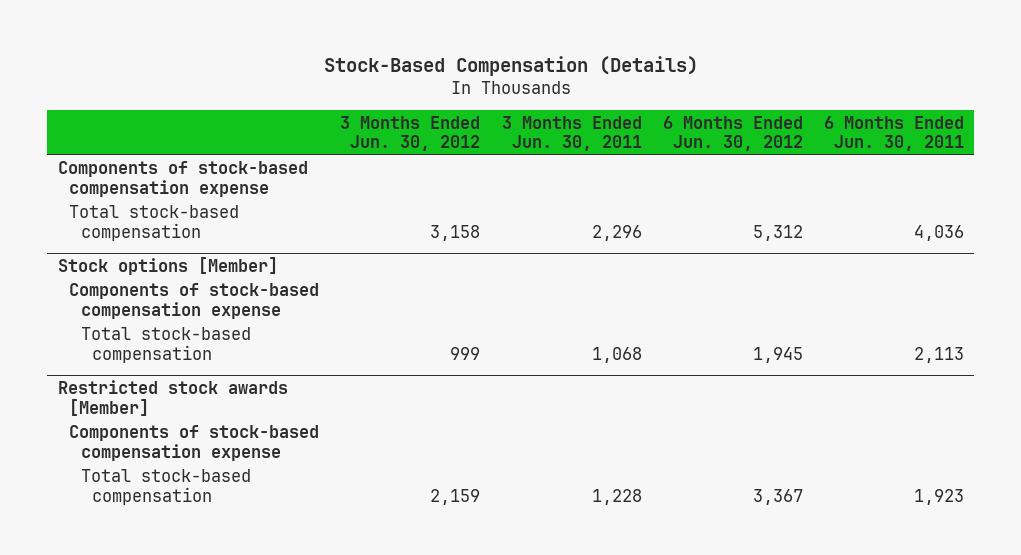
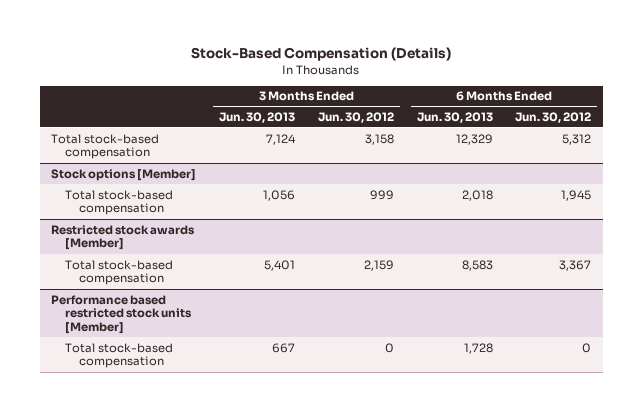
- | 3 Months Ended Jun. 30, 2012 | 3 Months Ended Jun. 30, 2011 | 6 Months Ended Jun. 30, 2012 | 6 Months Ended Jun. 30, 2011
+ | 3 Months Ended Jun. 30, 2013 | 3 Months Ended Jun. 30, 2012 | 6 Months Ended Jun. 30, 2013 | 6 Months Ended Jun. 30, 2012
- Components of stock-based compensation expense
@ Stock options [Member]
- Components of stock-based compensation expense
@ Restricted stock awards [Member]
- Components of stock-based compensation expense
+ Performance based restricted stock units [Member]
+ Total stock-based compensation | 667 | 0 | 1,728 | 0

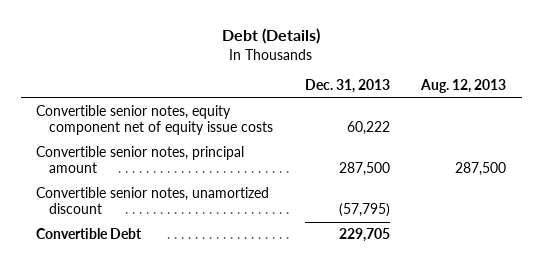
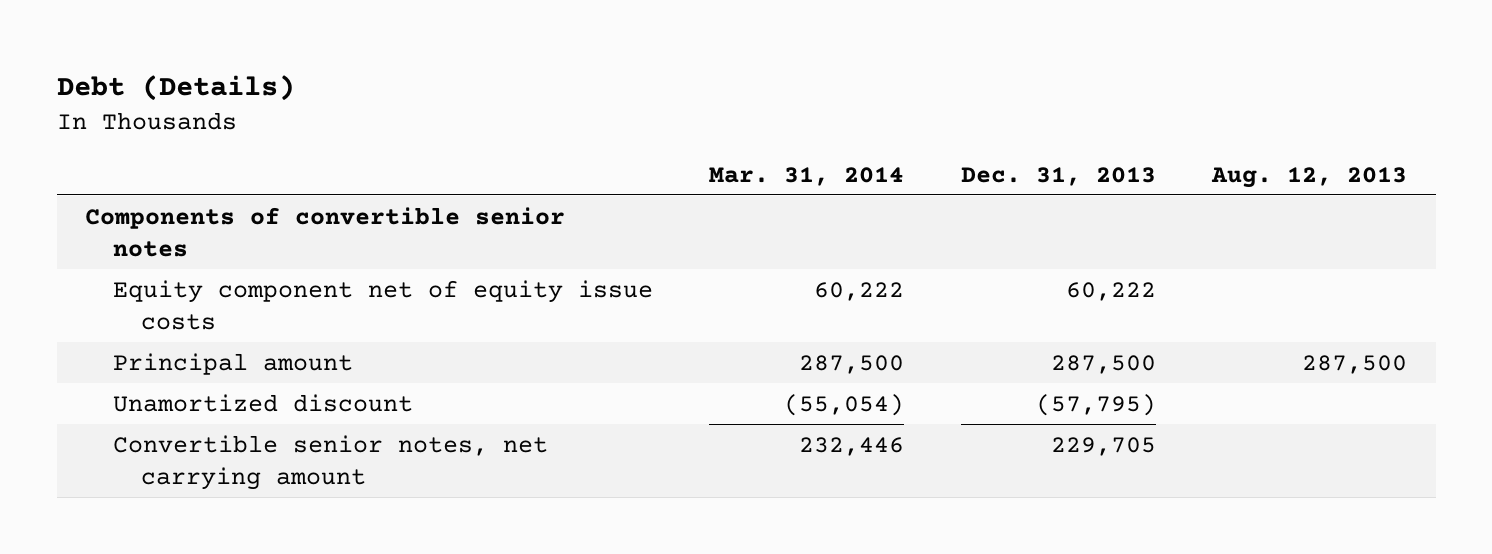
- | Dec. 31, 2013 | Aug. 12, 2013
+ | Mar. 31, 2014 | Dec. 31, 2013 | Aug. 12, 2013
- Convertible senior notes, equity component net of equity issue costs | 60,222 |
- Convertible senior notes, principal amount | 287,500 | 287,500
- Convertible senior notes, unamortized discount | (57,795) |
- Convertible Debt | 229,705 |
+ Components of convertible senior notes
+ Equity component net of equity issue costs | 60,222 | 60,222 |
+ Principal amount | 287,500 | 287,500 | 287,500
+ Unamortized discount | (55,054) | (57,795) |
+ Convertible senior notes, net carrying amount | 232,446 | 229,705 |

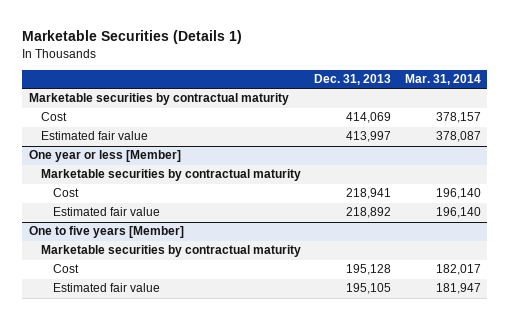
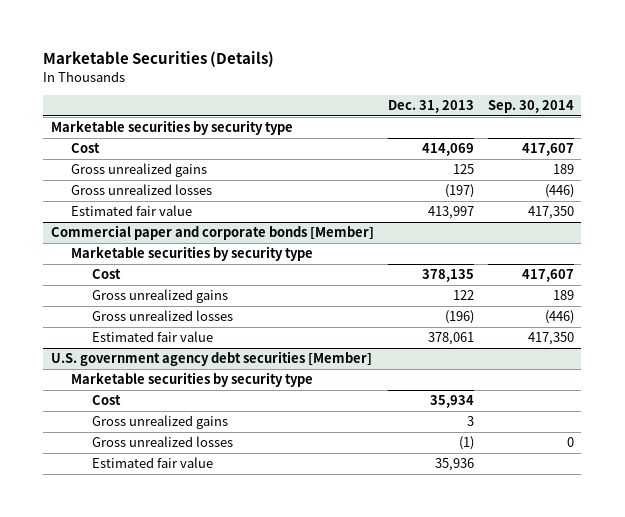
- Marketable Securities (Details 1)
+ Marketable Securities (Details)
- | Dec. 31, 2013 | Mar. 31, 2014
+ | Dec. 31, 2013 | Sep. 30, 2014
- Marketable securities by contractual maturity
+ Marketable securities by security type
+ Gross unrealized gains | 125 | 189
+ Gross unrealized losses | (197) | (446)
- One year or less [Member]
- Marketable securities by contractual maturity
- Cost | 218,941 | 196,140
- Estimated fair value | 218,892 | 196,140
- One to five years [Member]
- Marketable securities by contractual maturity
- Cost | 195,128 | 182,017
- Estimated fair value | 195,105 | 181,947
+ Commercial paper and corporate bonds [Member]
+ Marketable securities by security type
+ Cost | 378,135 | 417,607
+ Gross unrealized gains | 122 | 189
+ Gross unrealized losses | (196) | (446)
+ Estimated fair value | 378,061 | 417,350
+ U.S. government agency debt securities [Member]
+ Marketable securities by security type
+ Cost | 35,934 |
+ Gross unrealized gains | 3 |
+ Gross unrealized losses | (1) | 0
+ Estimated fair value | 35,936 |

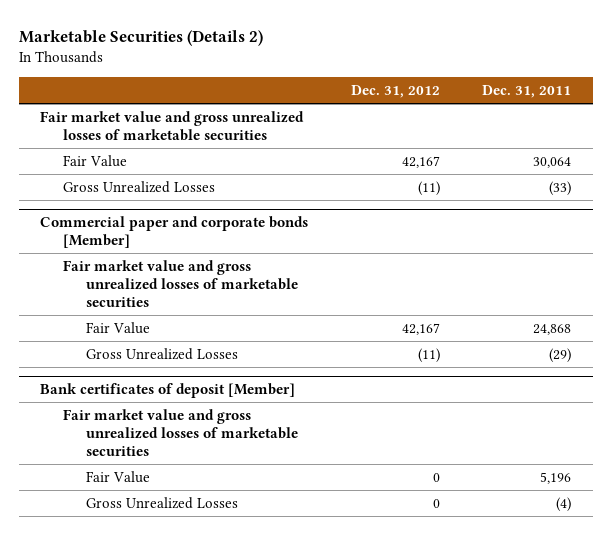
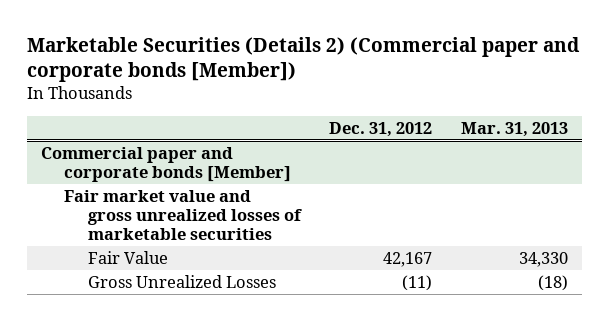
- Marketable Securities (Details 2)
+ Marketable Securities (Details 2) (Commercial paper and corporate bonds [Member])
- | Dec. 31, 2012 | Dec. 31, 2011
+ | Dec. 31, 2012 | Mar. 31, 2013
- Fair market value and gross unrealized losses of marketable securities
- Fair Value | 42,167 | 30,064
- Gross Unrealized Losses | (11) | (33)
- Bank certificates of deposit [Member]
- Fair market value and gross unrealized losses of marketable securities
- Fair Value | 0 | 5,196
- Gross Unrealized Losses | 0 | (4)

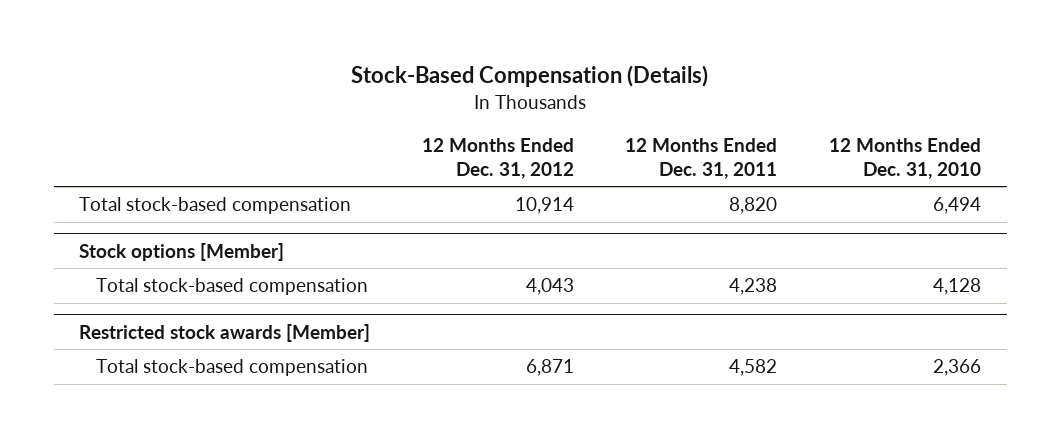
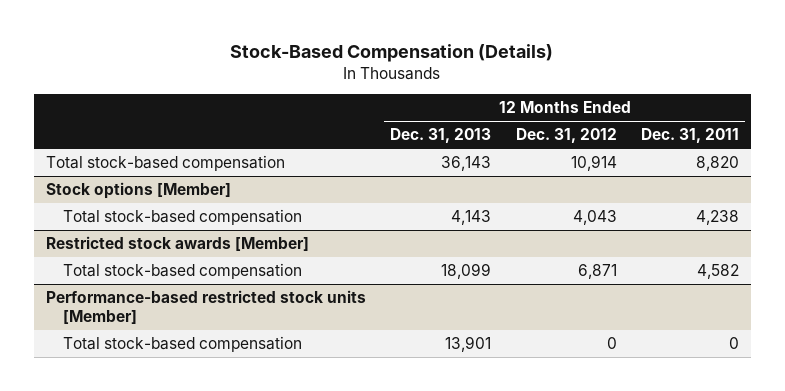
- | 12 Months Ended Dec. 31, 2012 | 12 Months Ended Dec. 31, 2011 | 12 Months Ended Dec. 31, 2010
+ | 12 Months Ended Dec. 31, 2013 | 12 Months Ended Dec. 31, 2012 | 12 Months Ended Dec. 31, 2011
+ Performance-based restricted stock units [Member]
+ Total stock-based compensation | 13,901 | 0 | 0

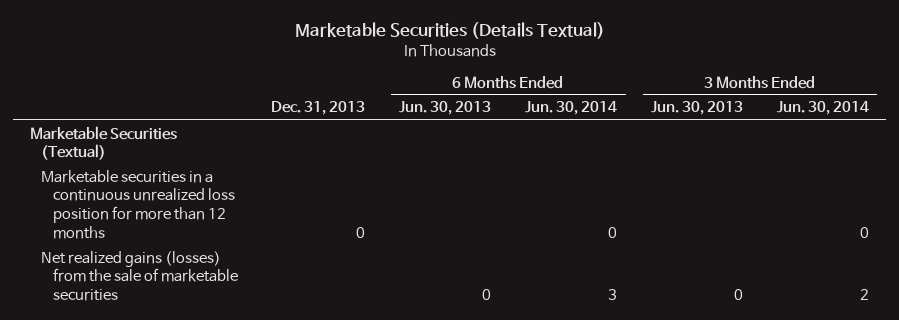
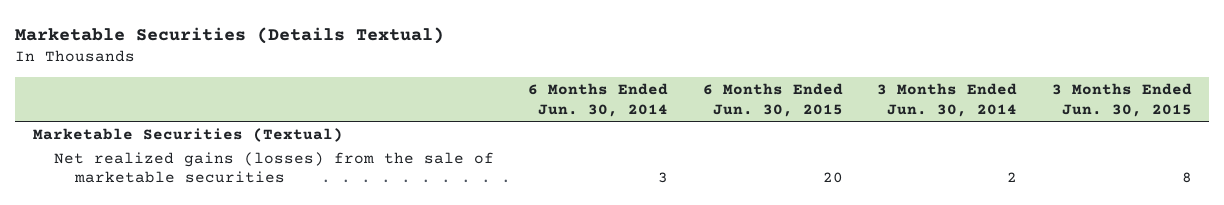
- | Dec. 31, 2013 | 6 Months Ended Jun. 30, 2013 | 6 Months Ended Jun. 30, 2014 | 3 Months Ended Jun. 30, 2013 | 3 Months Ended Jun. 30, 2014
+ | 6 Months Ended Jun. 30, 2014 | 6 Months Ended Jun. 30, 2015 | 3 Months Ended Jun. 30, 2014 | 3 Months Ended Jun. 30, 2015
- Marketable securities in a continuous unrealized loss position for more than 12 months | 0 | | 0 | | 0

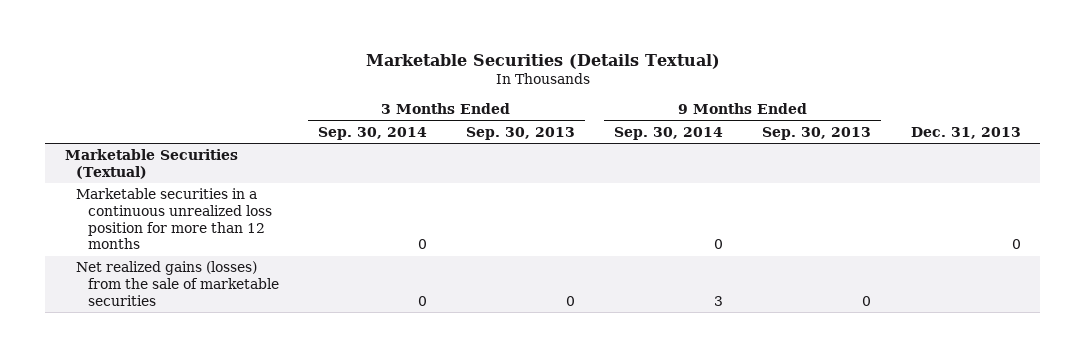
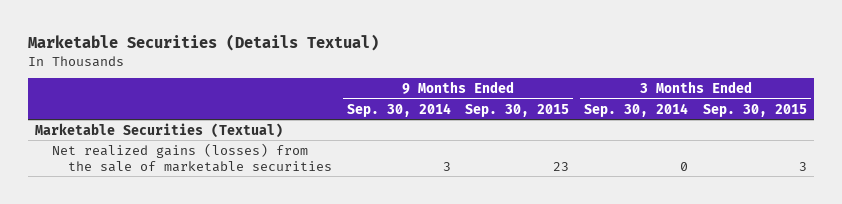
- | 3 Months Ended Sep. 30, 2014 | 3 Months Ended Sep. 30, 2013 | 9 Months Ended Sep. 30, 2014 | 9 Months Ended Sep. 30, 2013 | Dec. 31, 2013
+ | 9 Months Ended Sep. 30, 2014 | 9 Months Ended Sep. 30, 2015 | 3 Months Ended Sep. 30, 2014 | 3 Months Ended Sep. 30, 2015
- Marketable securities in a continuous unrealized loss position for more than 12 months | 0 | | 0 | | 0

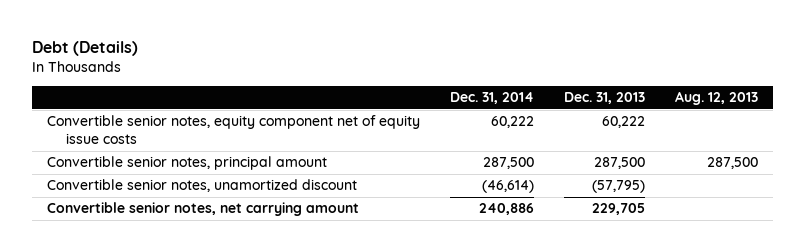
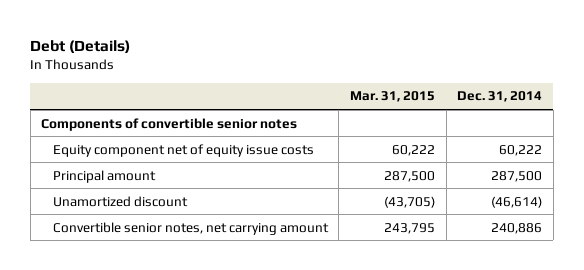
- | Dec. 31, 2014 | Dec. 31, 2013 | Aug. 12, 2013
+ | Mar. 31, 2015 | Dec. 31, 2014
- Convertible senior notes, equity component net of equity issue costs | 60,222 | 60,222 |
- Convertible senior notes, principal amount | 287,500 | 287,500 | 287,500
- Convertible senior notes, unamortized discount | (46,614) | (57,795) |
+ Components of convertible senior notes
+ Equity component net of equity issue costs | 60,222 | 60,222
+ Principal amount | 287,500 | 287,500
+ Unamortized discount | (43,705) | (46,614)

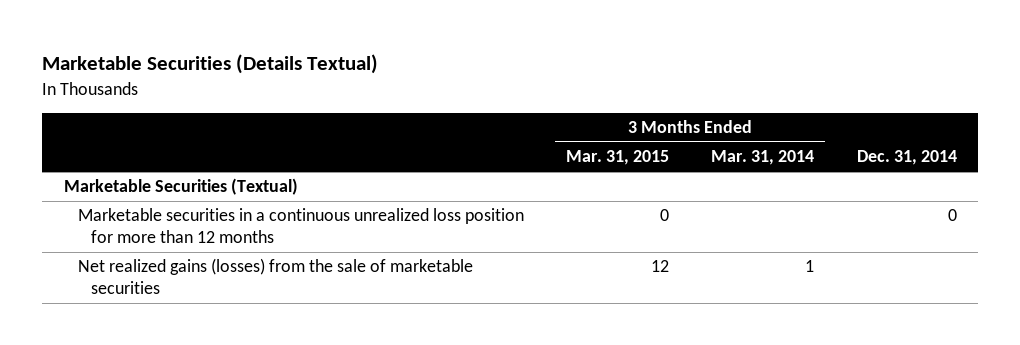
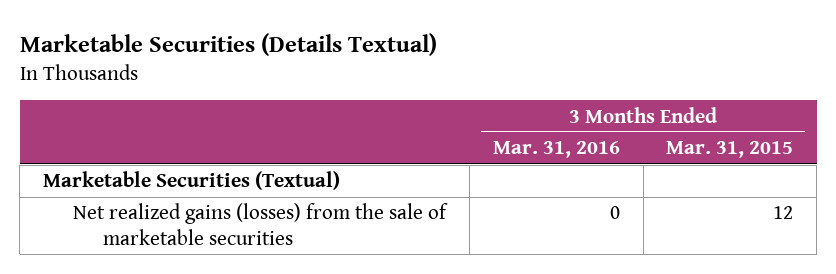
- | 3 Months Ended Mar. 31, 2015 | 3 Months Ended Mar. 31, 2014 | Dec. 31, 2014
+ | 3 Months Ended Mar. 31, 2016 | 3 Months Ended Mar. 31, 2015
- Marketable securities in a continuous unrealized loss position for more than 12 months | 0 | | 0

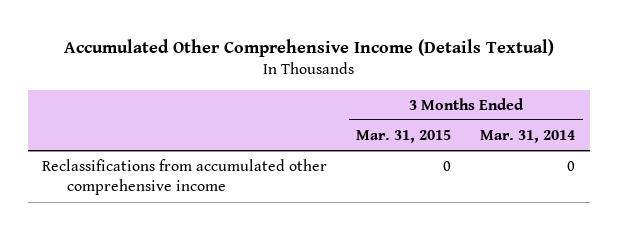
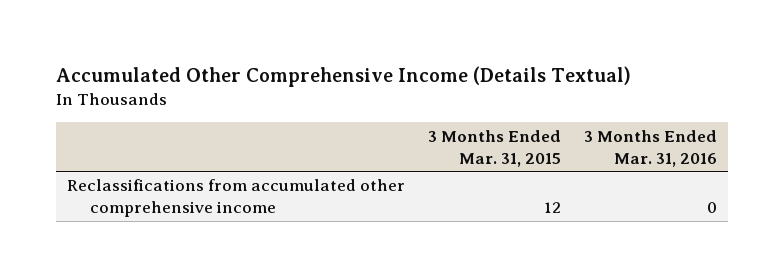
- | 3 Months Ended Mar. 31, 2015 | 3 Months Ended Mar. 31, 2014
+ | 3 Months Ended Mar. 31, 2015 | 3 Months Ended Mar. 31, 2016
- Reclassifications from accumulated other comprehensive income | 0 | 0
+ Reclassifications from accumulated other comprehensive income | 12 | 0

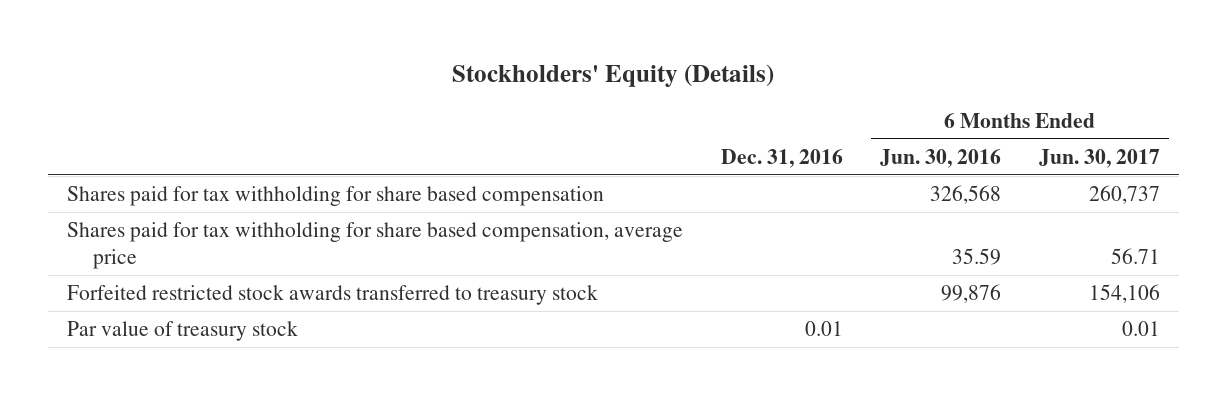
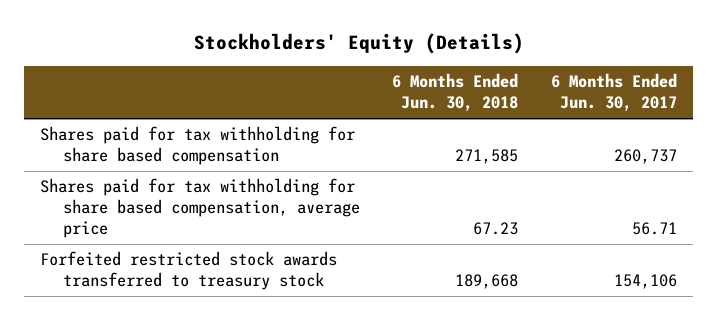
- | Dec. 31, 2016 | 6 Months Ended Jun. 30, 2016 | 6 Months Ended Jun. 30, 2017
+ | 6 Months Ended Jun. 30, 2018 | 6 Months Ended Jun. 30, 2017
- Par value of treasury stock | 0.01 | | 0.01

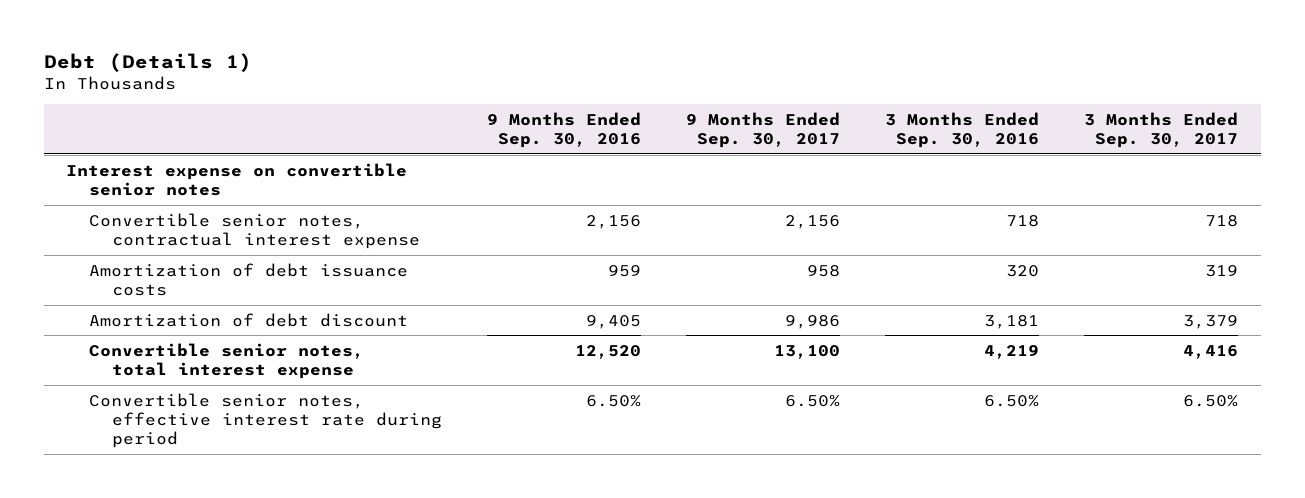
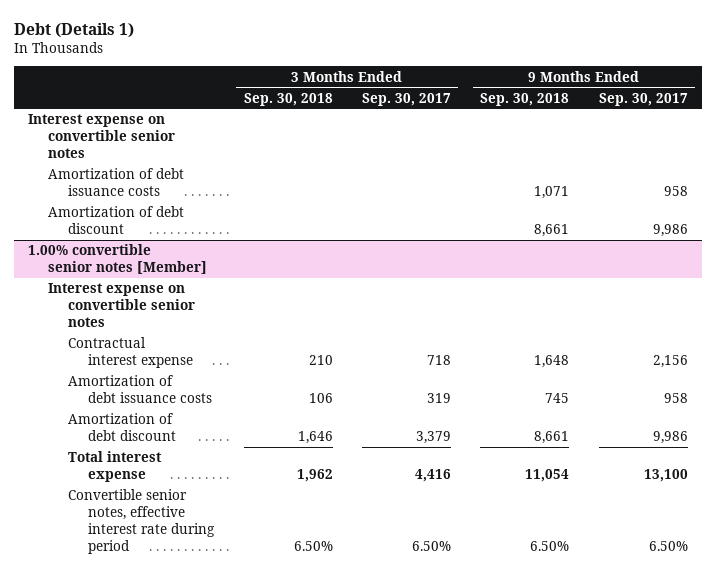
- | 9 Months Ended Sep. 30, 2016 | 9 Months Ended Sep. 30, 2017 | 3 Months Ended Sep. 30, 2016 | 3 Months Ended Sep. 30, 2017
+ | 3 Months Ended Sep. 30, 2018 | 3 Months Ended Sep. 30, 2017 | 9 Months Ended Sep. 30, 2018 | 9 Months Ended Sep. 30, 2017
- Convertible senior notes, contractual interest expense | 2,156 | 2,156 | 718 | 718
+ Amortization of debt issuance costs | | | 1,071 | 958
+ Amortization of debt discount | | | 8,661 | 9,986
+ 1.00% convertible senior notes [Member]
+ Interest expense on convertible senior notes
+ Contractual interest expense | 210 | 718 | 1,648 | 2,156
- Convertible senior notes, total interest expense | 12,520 | 13,100 | 4,219 | 4,416
+ Total interest expense | 1,962 | 4,416 | 11,054 | 13,100

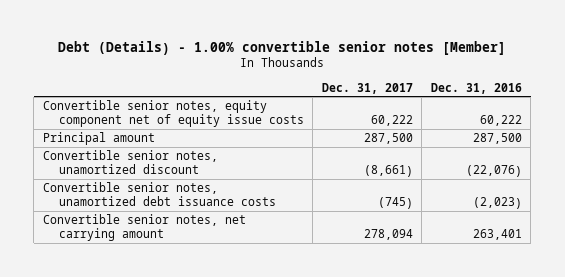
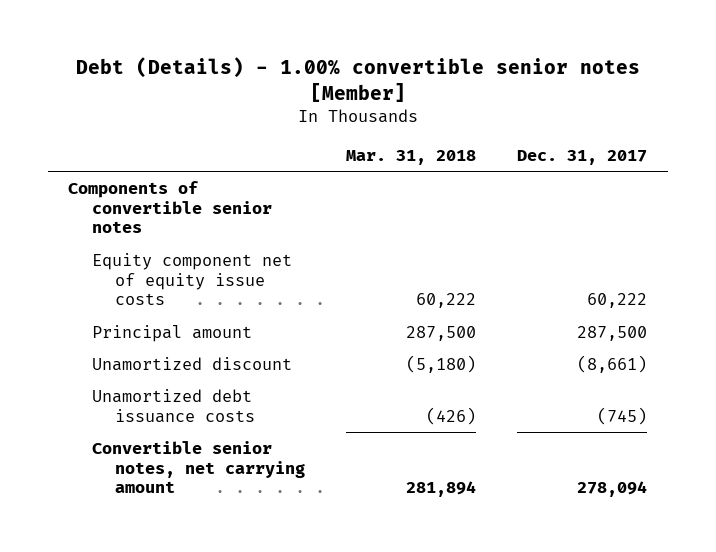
- | Dec. 31, 2017 | Dec. 31, 2016
+ | Mar. 31, 2018 | Dec. 31, 2017
- Convertible senior notes, equity component net of equity issue costs | 60,222 | 60,222
+ Components of convertible senior notes
+ Equity component net of equity issue costs | 60,222 | 60,222
- Convertible senior notes, unamortized discount | (8,661) | (22,076)
- Convertible senior notes, unamortized debt issuance costs | (745) | (2,023)
+ Unamortized discount | (5,180) | (8,661)
+ Unamortized debt issuance costs | (426) | (745)

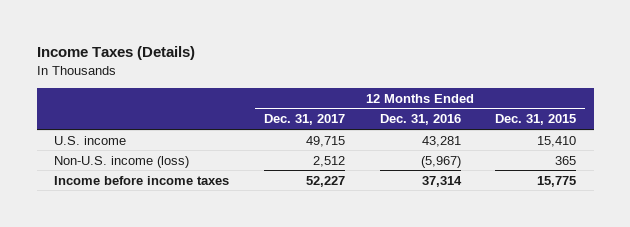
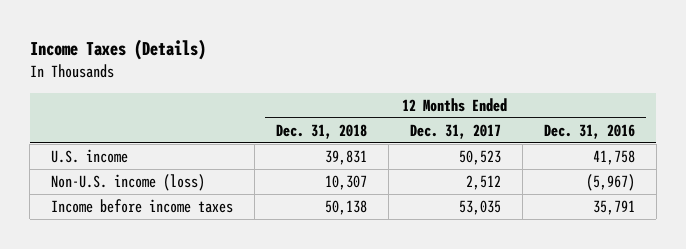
- | 12 Months Ended Dec. 31, 2017 | 12 Months Ended Dec. 31, 2016 | 12 Months Ended Dec. 31, 2015
+ | 12 Months Ended Dec. 31, 2018 | 12 Months Ended Dec. 31, 2017 | 12 Months Ended Dec. 31, 2016
- U.S. income | 49,715 | 43,281 | 15,410
+ U.S. income | 39,831 | 50,523 | 41,758
- Income before income taxes | 52,227 | 37,314 | 15,775
+ Income before income taxes | 50,138 | 53,035 | 35,791

